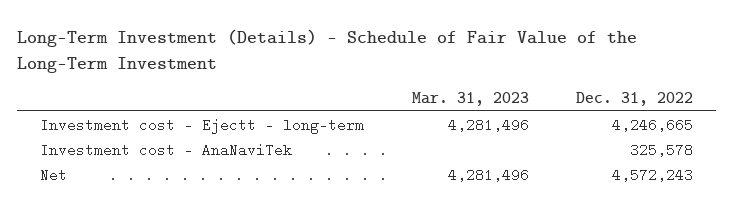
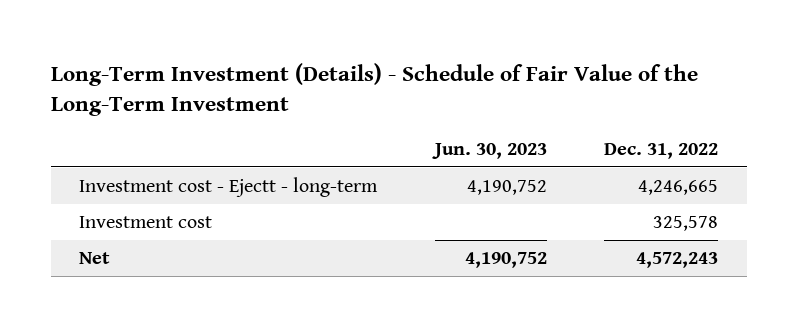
- | Mar. 31, 2023 | Dec. 31, 2022
+ | Jun. 30, 2023 | Dec. 31, 2022
- Investment cost - AnaNaviTek | | 325,578
+ Investment cost | | 325,578

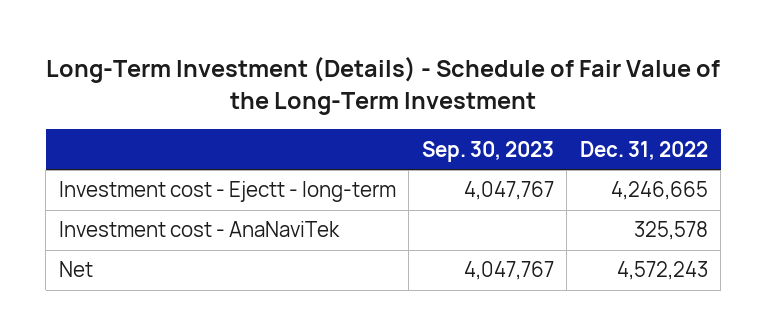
- | Jun. 30, 2023 | Dec. 31, 2022
+ | Sep. 30, 2023 | Dec. 31, 2022
- Investment cost | | 325,578
+ Investment cost - AnaNaviTek | | 325,578

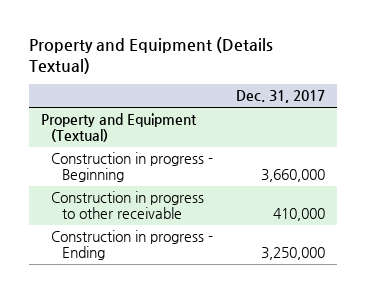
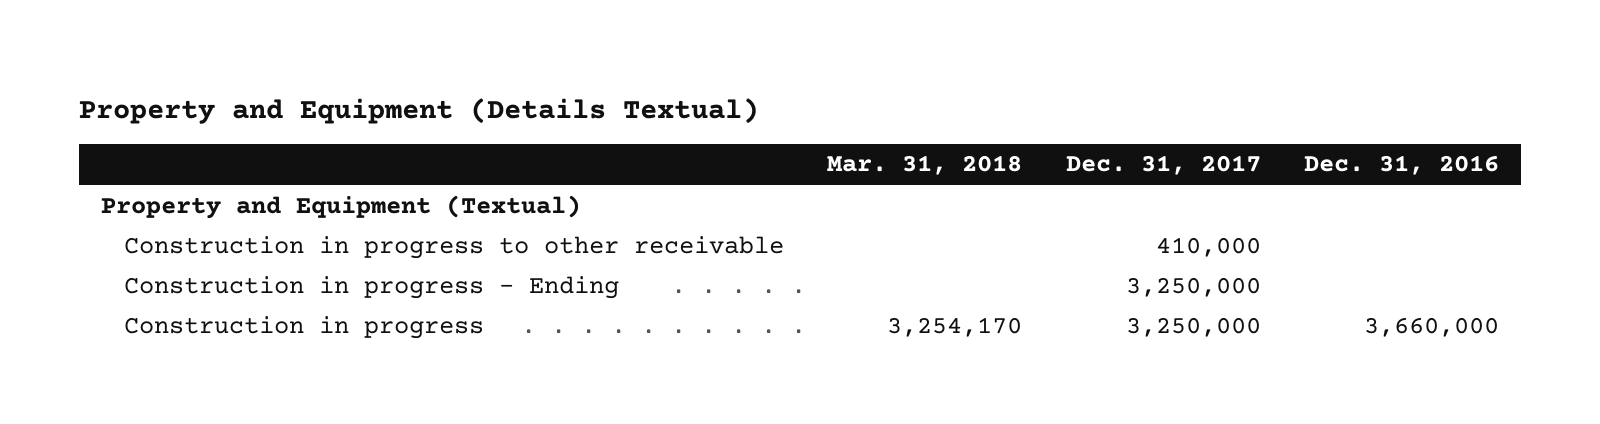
- | Dec. 31, 2017
+ | Mar. 31, 2018 | Dec. 31, 2017 | Dec. 31, 2016
- Construction in progress - Beginning | 3,660,000
+ Construction in progress | 3,254,170 | 3,250,000 | 3,660,000

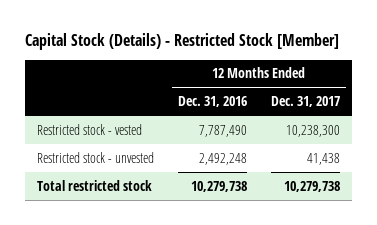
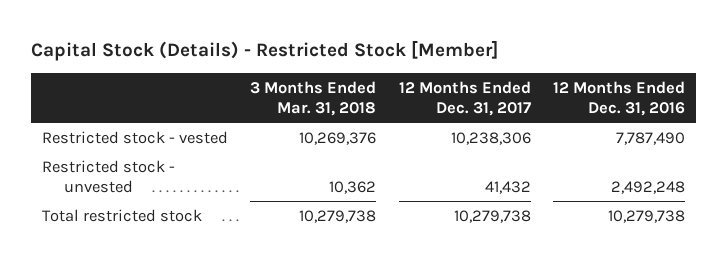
- | 12 Months Ended Dec. 31, 2016 | 12 Months Ended Dec. 31, 2017
+ | 3 Months Ended Mar. 31, 2018 | 12 Months Ended Dec. 31, 2017 | 12 Months Ended Dec. 31, 2016
- Restricted stock - vested | 7,787,490 | 10,238,300
- Restricted stock - unvested | 2,492,248 | 41,438
+ Restricted stock - vested | 10,269,376 | 10,238,306 | 7,787,490
+ Restricted stock - unvested | 10,362 | 41,432 | 2,492,248

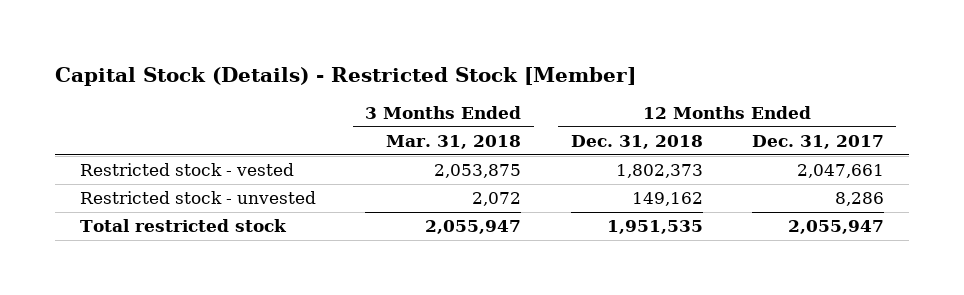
- | 3 Months Ended Mar. 31, 2018 | 12 Months Ended Dec. 31, 2017 | 12 Months Ended Dec. 31, 2016
+ | 3 Months Ended Mar. 31, 2018 | 12 Months Ended Dec. 31, 2018 | 12 Months Ended Dec. 31, 2017
- Restricted stock - vested | 10,269,376 | 10,238,306 | 7,787,490
- Restricted stock - unvested | 10,362 | 41,432 | 2,492,248
- Total restricted stock | 10,279,738 | 10,279,738 | 10,279,738
+ Restricted stock - vested | 2,053,875 | 1,802,373 | 2,047,661
+ Restricted stock - unvested | 2,072 | 149,162 | 8,286
+ Total restricted stock | 2,055,947 | 1,951,535 | 2,055,947

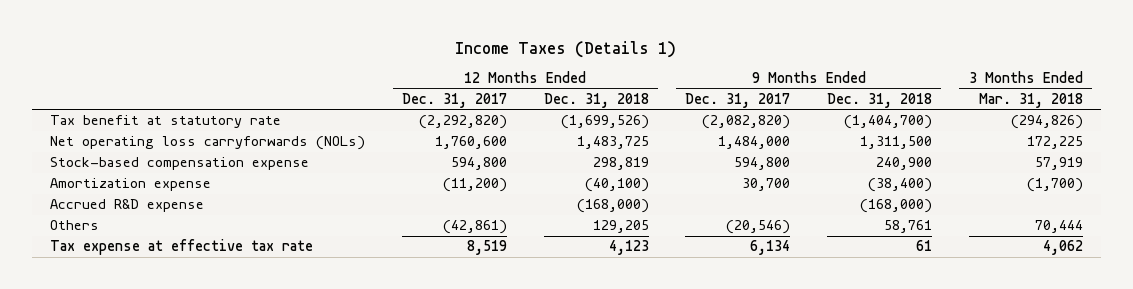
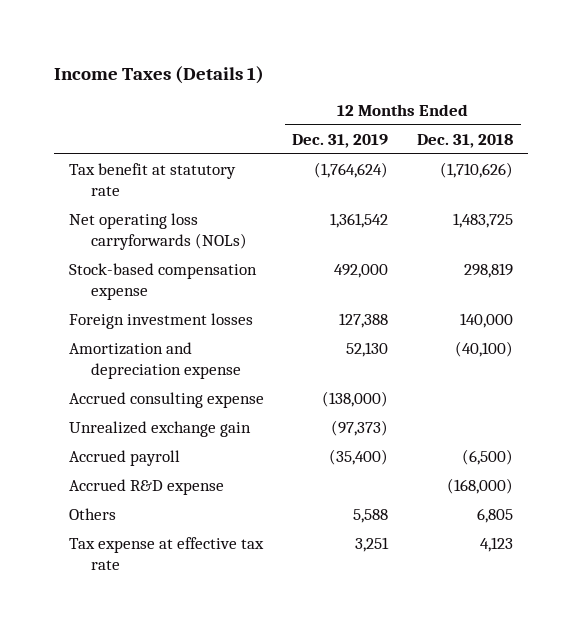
- | 12 Months Ended Dec. 31, 2017 | 12 Months Ended Dec. 31, 2018 | 9 Months Ended Dec. 31, 2017 | 9 Months Ended Dec. 31, 2018 | 3 Months Ended Mar. 31, 2018
+ | 12 Months Ended Dec. 31, 2019 | 12 Months Ended Dec. 31, 2018
- Tax benefit at statutory rate | (2,292,820) | (1,699,526) | (2,082,820) | (1,404,700) | (294,826)
+ Tax benefit at statutory rate | (1,764,624) | (1,710,626)
- Amortization expense | (11,200) | (40,100) | 30,700 | (38,400) | (1,700)
+ Foreign investment losses | 127,388 | 140,000
+ Amortization and depreciation expense | 52,130 | (40,100)
+ Accrued consulting expense | (138,000) |
+ Unrealized exchange gain | (97,373) |
+ Accrued payroll | (35,400) | (6,500)
- Others | (42,861) | 129,205 | (20,546) | 58,761 | 70,444
+ Others | 5,588 | 6,805

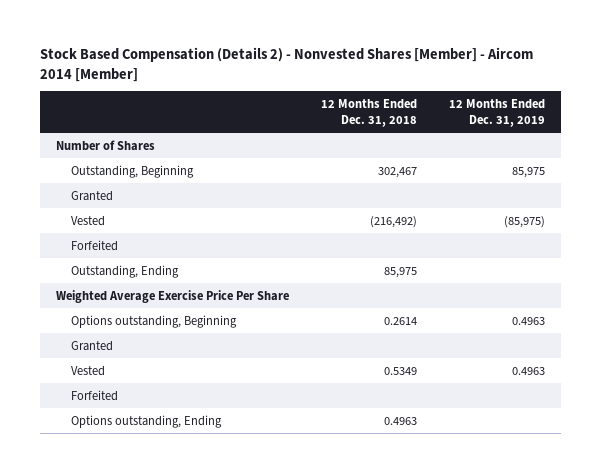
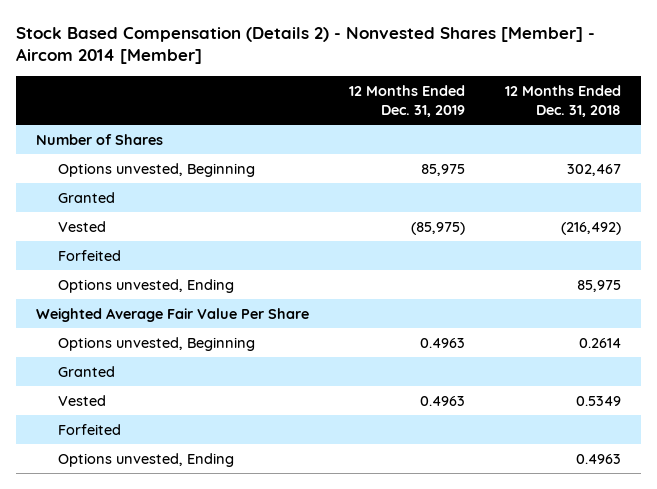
- | 12 Months Ended Dec. 31, 2018 | 12 Months Ended Dec. 31, 2019
+ | 12 Months Ended Dec. 31, 2019 | 12 Months Ended Dec. 31, 2018
- Outstanding, Beginning | 302,467 | 85,975
+ Options unvested, Beginning | 85,975 | 302,467
- Outstanding, Ending | 85,975 |
- Weighted Average Exercise Price Per Share
- Options outstanding, Beginning | 0.2614 | 0.4963
+ Options unvested, Ending | | 85,975
+ Weighted Average Fair Value Per Share
+ Options unvested, Beginning | 0.4963 | 0.2614
- Options outstanding, Ending | 0.4963 |
+ Options unvested, Ending | | 0.4963

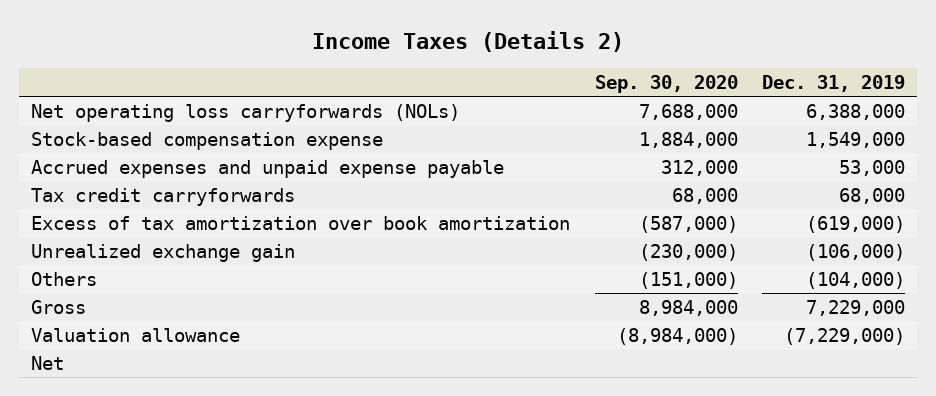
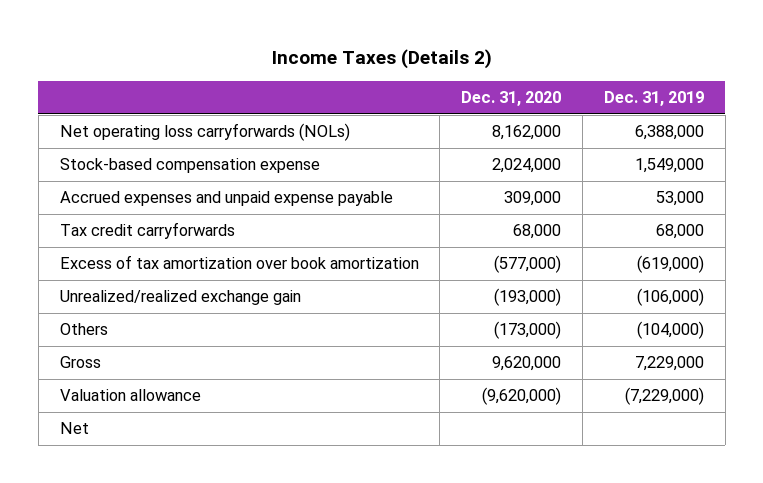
- | Sep. 30, 2020 | Dec. 31, 2019
+ | Dec. 31, 2020 | Dec. 31, 2019
- Unrealized exchange gain | (230,000) | (106,000)
+ Unrealized/realized exchange gain | (193,000) | (106,000)

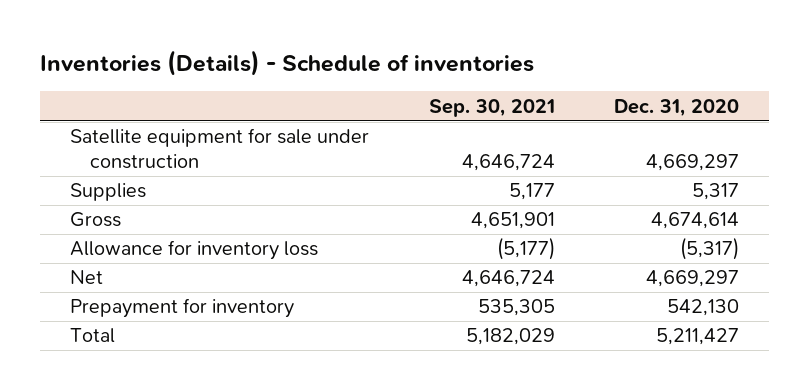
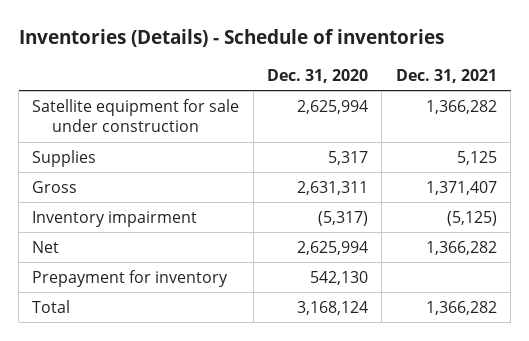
- | Sep. 30, 2021 | Dec. 31, 2020
+ | Dec. 31, 2020 | Dec. 31, 2021
- Satellite equipment for sale under construction | 4,646,724 | 4,669,297
+ Satellite equipment for sale under construction | 2,625,994 | 1,366,282
- Gross | 4,651,901 | 4,674,614
- Allowance for inventory loss | (5,177) | (5,317)
- Net | 4,646,724 | 4,669,297
+ Gross | 2,631,311 | 1,371,407
+ Inventory impairment | (5,317) | (5,125)
+ Net | 2,625,994 | 1,366,282
- Total | 5,182,029 | 5,211,427
+ Total | 3,168,124 | 1,366,282

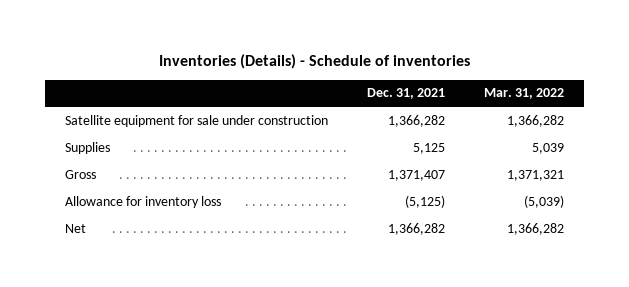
- | Dec. 31, 2020 | Dec. 31, 2021
+ | Dec. 31, 2021 | Mar. 31, 2022
- Inventory impairment | (5,317) | (5,125)
+ Allowance for inventory loss | (5,125) | (5,039)
- Prepayment for inventory | 542,130 |
- Total | 3,168,124 | 1,366,282

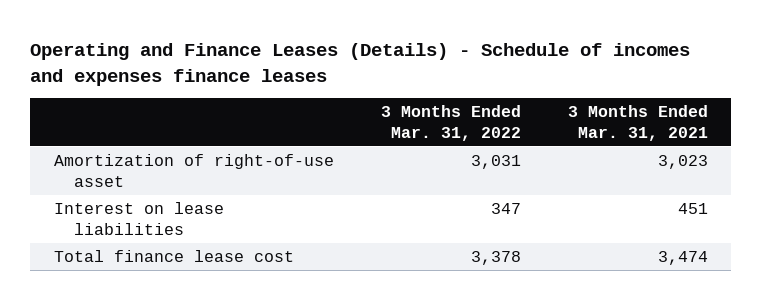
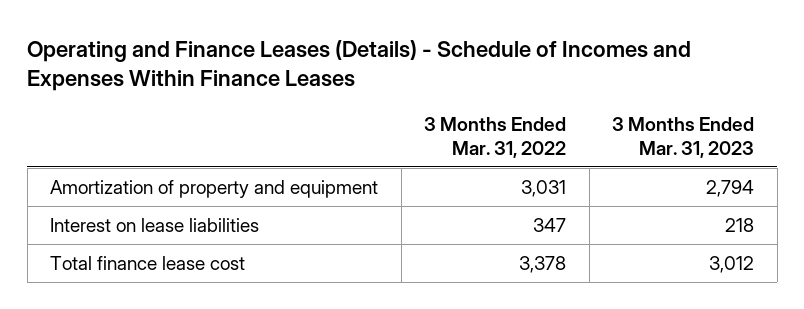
- Operating and Finance Leases (Details) - Schedule of incomes and expenses finance leases
+ Operating and Finance Leases (Details) - Schedule of Incomes and Expenses Within Finance Leases
- | 3 Months Ended Mar. 31, 2022 | 3 Months Ended Mar. 31, 2021
+ | 3 Months Ended Mar. 31, 2022 | 3 Months Ended Mar. 31, 2023
- Amortization of right-of-use asset | 3,031 | 3,023
+ Amortization of property and equipment | 3,031 | 2,794

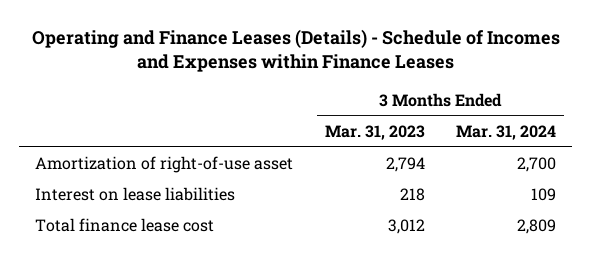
- Operating and Finance Leases (Details) - Schedule of Incomes and Expenses Within Finance Leases
+ Operating and Finance Leases (Details) - Schedule of Incomes and Expenses within Finance Leases
- | 3 Months Ended Mar. 31, 2022 | 3 Months Ended Mar. 31, 2023
+ | 3 Months Ended Mar. 31, 2023 | 3 Months Ended Mar. 31, 2024
- Amortization of property and equipment | 3,031 | 2,794
+ Amortization of right-of-use asset | 2,794 | 2,700

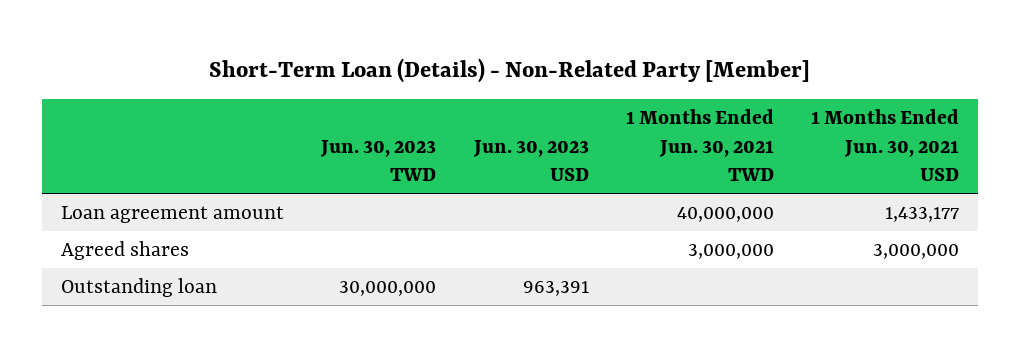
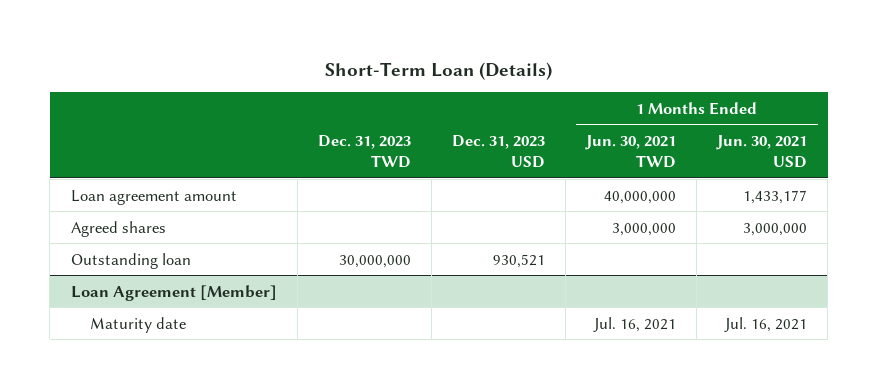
- Short-Term Loan (Details) - Non-Related Party [Member]
+ Short-Term Loan (Details)
- | Jun. 30, 2023 TWD | Jun. 30, 2023 USD | 1 Months Ended Jun. 30, 2021 TWD | 1 Months Ended Jun. 30, 2021 USD
+ | Dec. 31, 2023 TWD | Dec. 31, 2023 USD | 1 Months Ended Jun. 30, 2021 TWD | 1 Months Ended Jun. 30, 2021 USD
+ Loan Agreement [Member]
+ Maturity date | | | Jul. 16, 2021 | Jul. 16, 2021

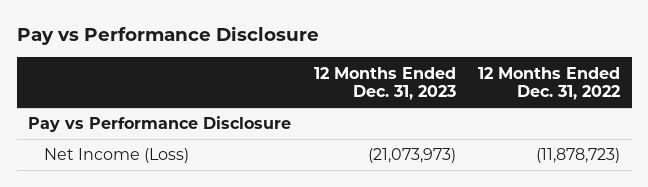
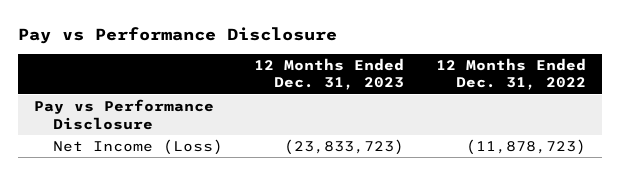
- Net Income (Loss) | (21,073,973) | (11,878,723)
+ Net Income (Loss) | (23,833,723) | (11,878,723)

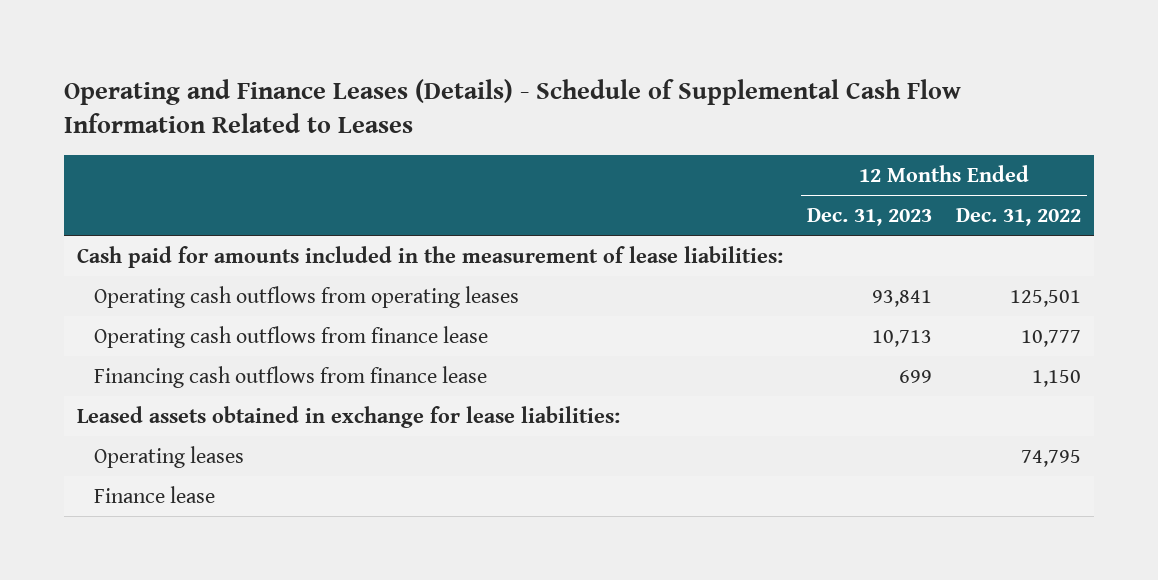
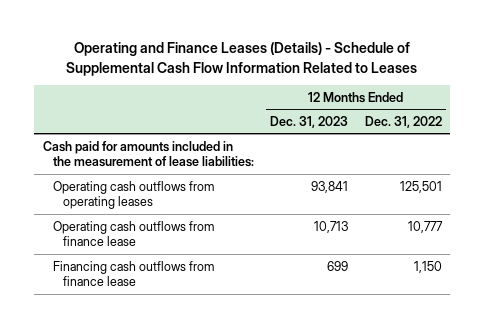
- Leased assets obtained in exchange for lease liabilities:
- Operating leases | | 74,795
- Finance lease

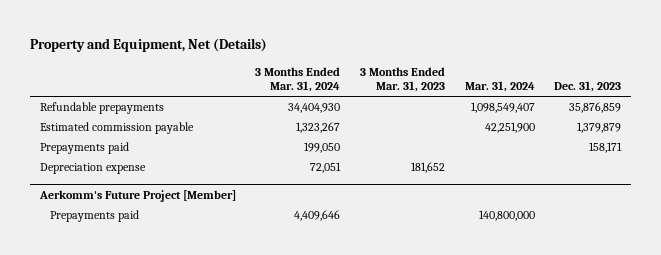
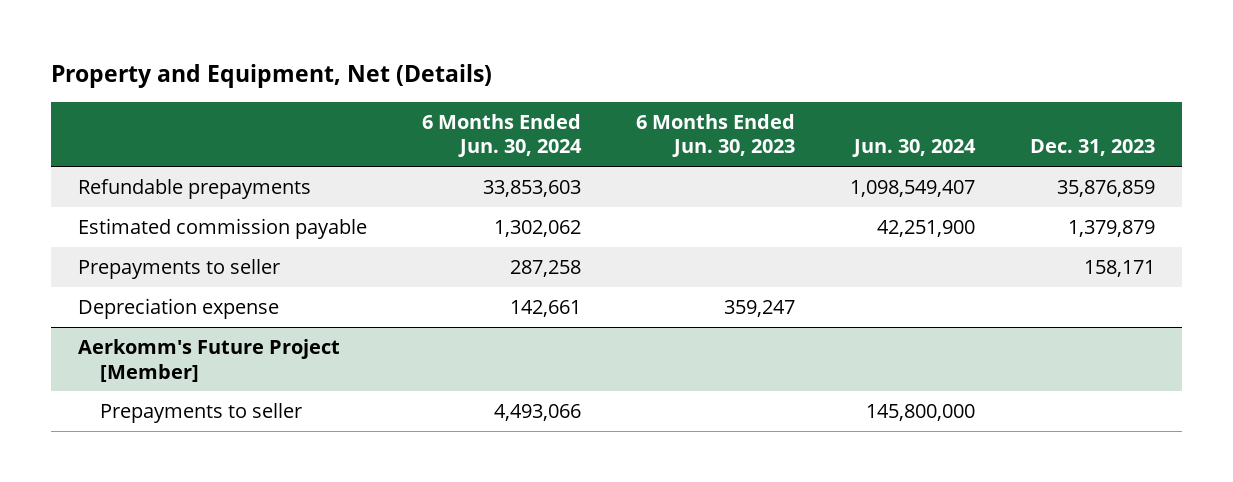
- | 3 Months Ended Mar. 31, 2024 | 3 Months Ended Mar. 31, 2023 | Mar. 31, 2024 | Dec. 31, 2023
+ | 6 Months Ended Jun. 30, 2024 | 6 Months Ended Jun. 30, 2023 | Jun. 30, 2024 | Dec. 31, 2023
- Prepayments paid | 199,050 | | | 158,171
+ Prepayments to seller | 287,258 | | | 158,171
@ Aerkomm's Future Project [Member]
- Prepayments paid | 4,409,646 | | 140,800,000 |
+ Prepayments to seller | 4,493,066 | | 145,800,000 |

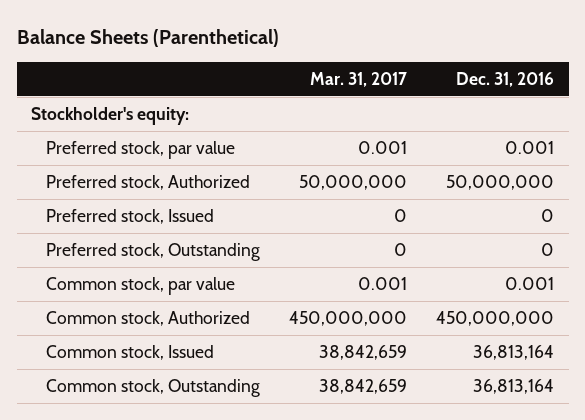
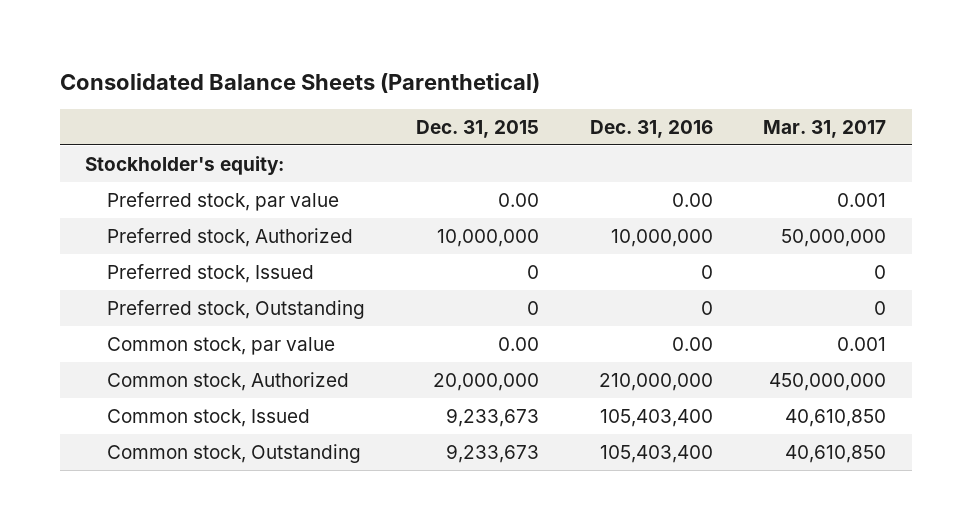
- Balance Sheets (Parenthetical)
+ Consolidated Balance Sheets (Parenthetical)
- | Mar. 31, 2017 | Dec. 31, 2016
+ | Dec. 31, 2015 | Dec. 31, 2016 | Mar. 31, 2017
- Preferred stock, par value | 0.001 | 0.001
- Preferred stock, Authorized | 50,000,000 | 50,000,000
+ Preferred stock, par value | 0.00 | 0.00 | 0.001
+ Preferred stock, Authorized | 10,000,000 | 10,000,000 | 50,000,000
- Common stock, par value | 0.001 | 0.001
- Common stock, Authorized | 450,000,000 | 450,000,000
- Common stock, Issued | 38,842,659 | 36,813,164
- Common stock, Outstanding | 38,842,659 | 36,813,164
+ Common stock, par value | 0.00 | 0.00 | 0.001
+ Common stock, Authorized | 20,000,000 | 210,000,000 | 450,000,000
+ Common stock, Issued | 9,233,673 | 105,403,400 | 40,610,850
+ Common stock, Outstanding | 9,233,673 | 105,403,400 | 40,610,850

